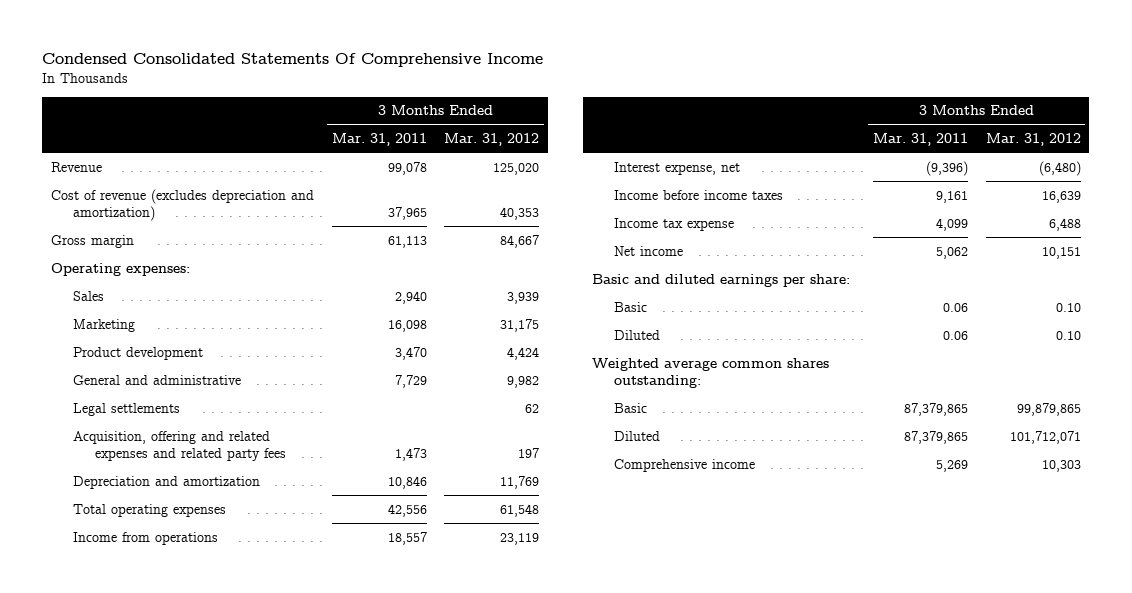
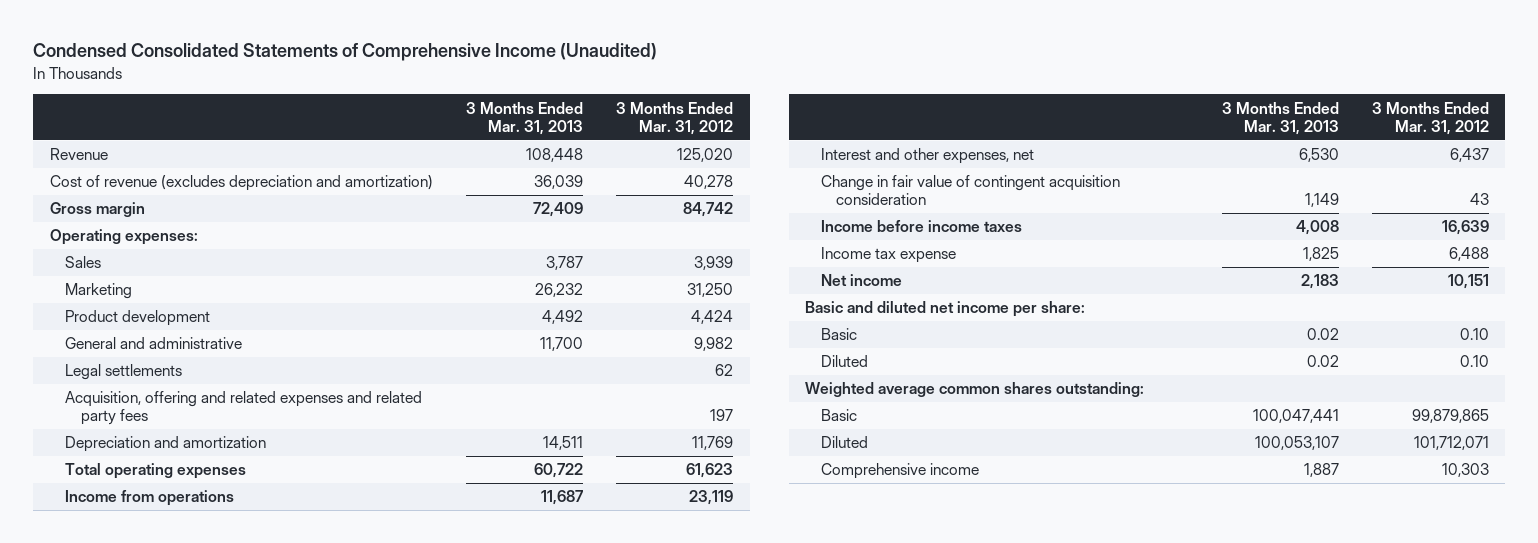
- Condensed Consolidated Statements Of Comprehensive Income
+ Condensed Consolidated Statements of Comprehensive Income (Unaudited)
- | 3 Months Ended Mar. 31, 2011 | 3 Months Ended Mar. 31, 2012
+ | 3 Months Ended Mar. 31, 2013 | 3 Months Ended Mar. 31, 2012
- Cost of revenue (excludes depreciation and amortization) | 37,965 | 40,353
- Gross margin | 61,113 | 84,667
+ Cost of revenue (excludes depreciation and amortization) | 36,039 | 40,278
+ Gross margin | 72,409 | 84,742
- Marketing | 16,098 | 31,175
+ Marketing | 26,232 | 31,250
- Total operating expenses | 42,556 | 61,548
+ Total operating expenses | 60,722 | 61,623
- Interest expense, net | (9,396) | (6,480)
+ Interest and other expenses, net | 6,530 | 6,437
+ Change in fair value of contingent acquisition consideration | 1,149 | 43
- Basic and diluted earnings per share:
+ Basic and diluted net income per share:

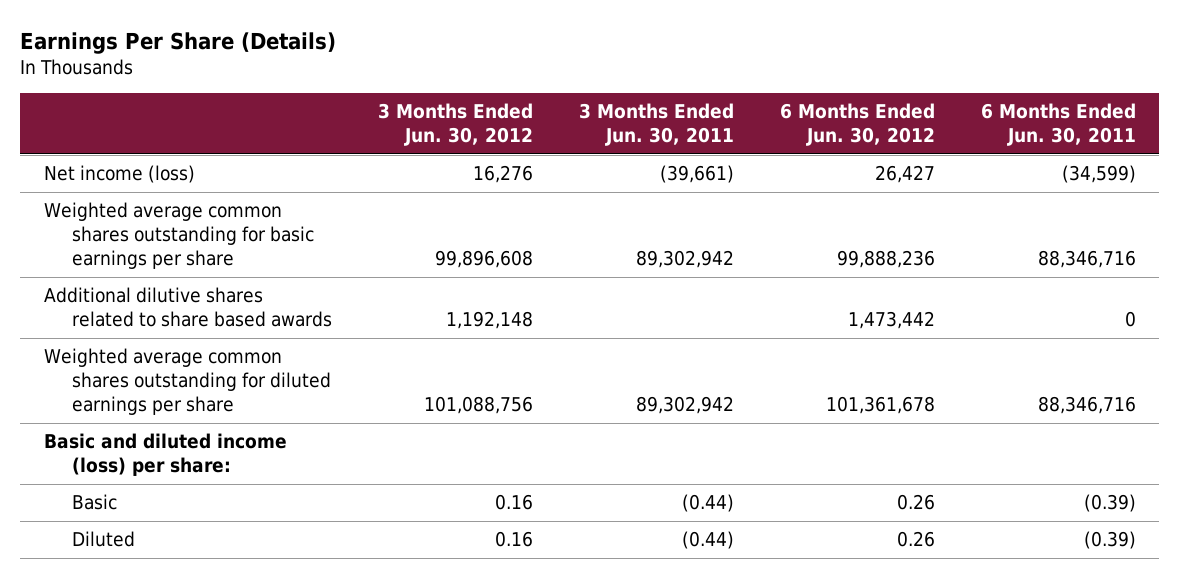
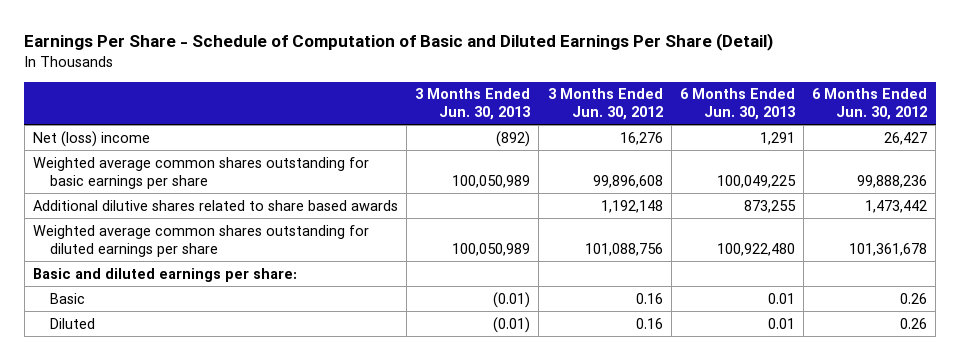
- Earnings Per Share (Details)
+ Earnings Per Share - Schedule of Computation of Basic and Diluted Earnings Per Share (Detail)
- | 3 Months Ended Jun. 30, 2012 | 3 Months Ended Jun. 30, 2011 | 6 Months Ended Jun. 30, 2012 | 6 Months Ended Jun. 30, 2011
+ | 3 Months Ended Jun. 30, 2013 | 3 Months Ended Jun. 30, 2012 | 6 Months Ended Jun. 30, 2013 | 6 Months Ended Jun. 30, 2012
- Net income (loss) | 16,276 | (39,661) | 26,427 | (34,599)
+ Net (loss) income | (892) | 16,276 | 1,291 | 26,427
- Basic and diluted income (loss) per share:
+ Basic and diluted earnings per share:

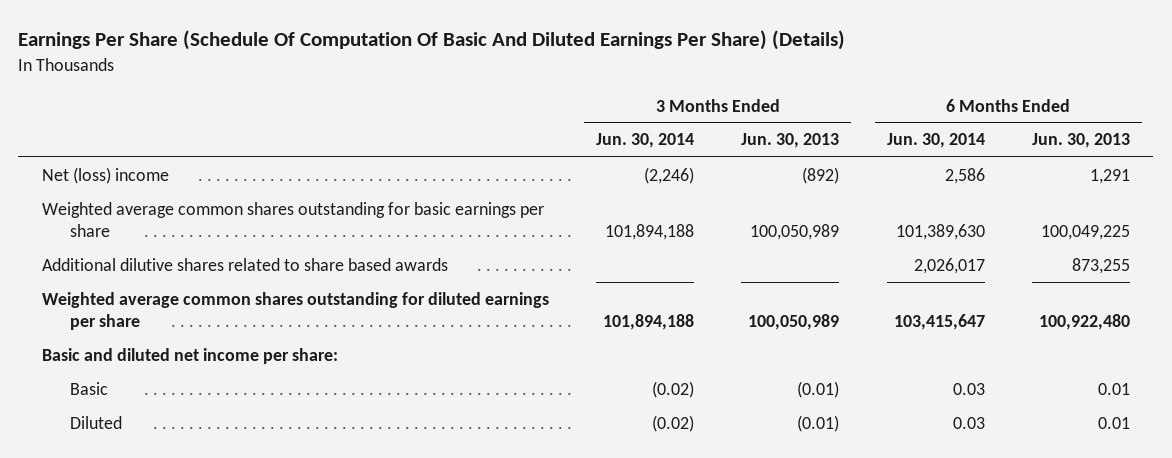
- Earnings Per Share - Schedule of Computation of Basic and Diluted Earnings Per Share (Detail)
+ Earnings Per Share (Schedule Of Computation Of Basic And Diluted Earnings Per Share) (Details)
- | 3 Months Ended Jun. 30, 2013 | 3 Months Ended Jun. 30, 2012 | 6 Months Ended Jun. 30, 2013 | 6 Months Ended Jun. 30, 2012
+ | 3 Months Ended Jun. 30, 2014 | 3 Months Ended Jun. 30, 2013 | 6 Months Ended Jun. 30, 2014 | 6 Months Ended Jun. 30, 2013
- Basic and diluted earnings per share:
+ Basic and diluted net income per share:

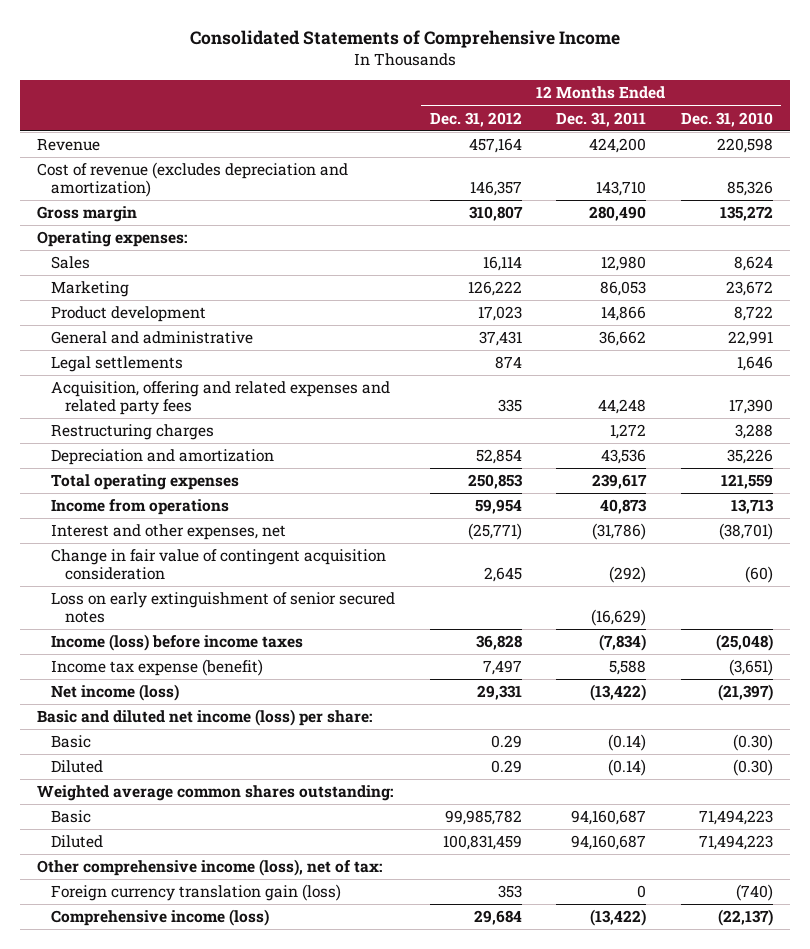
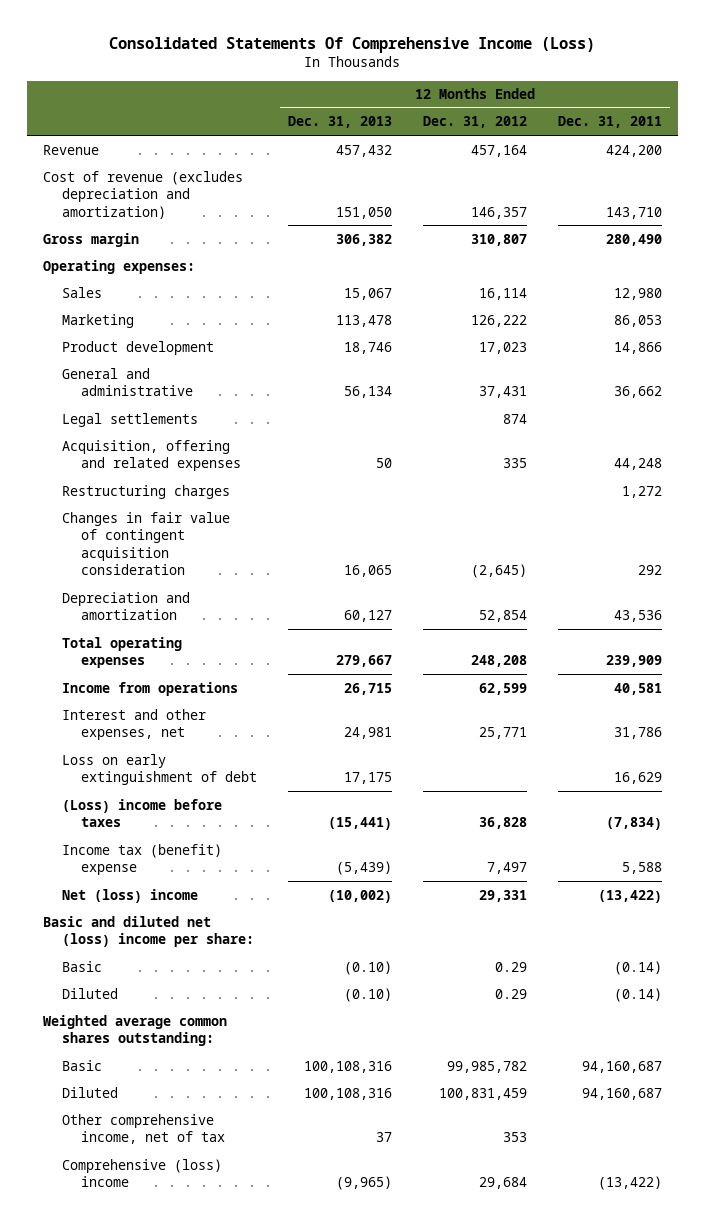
- Consolidated Statements of Comprehensive Income
+ Consolidated Statements Of Comprehensive Income (Loss)
- | 12 Months Ended Dec. 31, 2012 | 12 Months Ended Dec. 31, 2011 | 12 Months Ended Dec. 31, 2010
+ | 12 Months Ended Dec. 31, 2013 | 12 Months Ended Dec. 31, 2012 | 12 Months Ended Dec. 31, 2011
- Acquisition, offering and related expenses and related party fees | 335 | 44,248 | 17,390
+ Acquisition, offering and related expenses | 50 | 335 | 44,248
+ Changes in fair value of contingent acquisition consideration | 16,065 | (2,645) | 292
- Total operating expenses | 250,853 | 239,617 | 121,559
- Income from operations | 59,954 | 40,873 | 13,713
- Interest and other expenses, net | (25,771) | (31,786) | (38,701)
- Change in fair value of contingent acquisition consideration | 2,645 | (292) | (60)
- Loss on early extinguishment of senior secured notes | | (16,629) |
- Income (loss) before income taxes | 36,828 | (7,834) | (25,048)
- Income tax expense (benefit) | 7,497 | 5,588 | (3,651)
- Net income (loss) | 29,331 | (13,422) | (21,397)
- Basic and diluted net income (loss) per share:
+ Total operating expenses | 279,667 | 248,208 | 239,909
+ Income from operations | 26,715 | 62,599 | 40,581
+ Interest and other expenses, net | 24,981 | 25,771 | 31,786
+ Loss on early extinguishment of debt | 17,175 | | 16,629
+ (Loss) income before taxes | (15,441) | 36,828 | (7,834)
+ Income tax (benefit) expense | (5,439) | 7,497 | 5,588
+ Net (loss) income | (10,002) | 29,331 | (13,422)
+ Basic and diluted net (loss) income per share:
- Other comprehensive income (loss), net of tax:
- Foreign currency translation gain (loss) | 353 | 0 | (740)
- Comprehensive income (loss) | 29,684 | (13,422) | (22,137)
+ Other comprehensive income, net of tax | 37 | 353 |
+ Comprehensive (loss) income | (9,965) | 29,684 | (13,422)

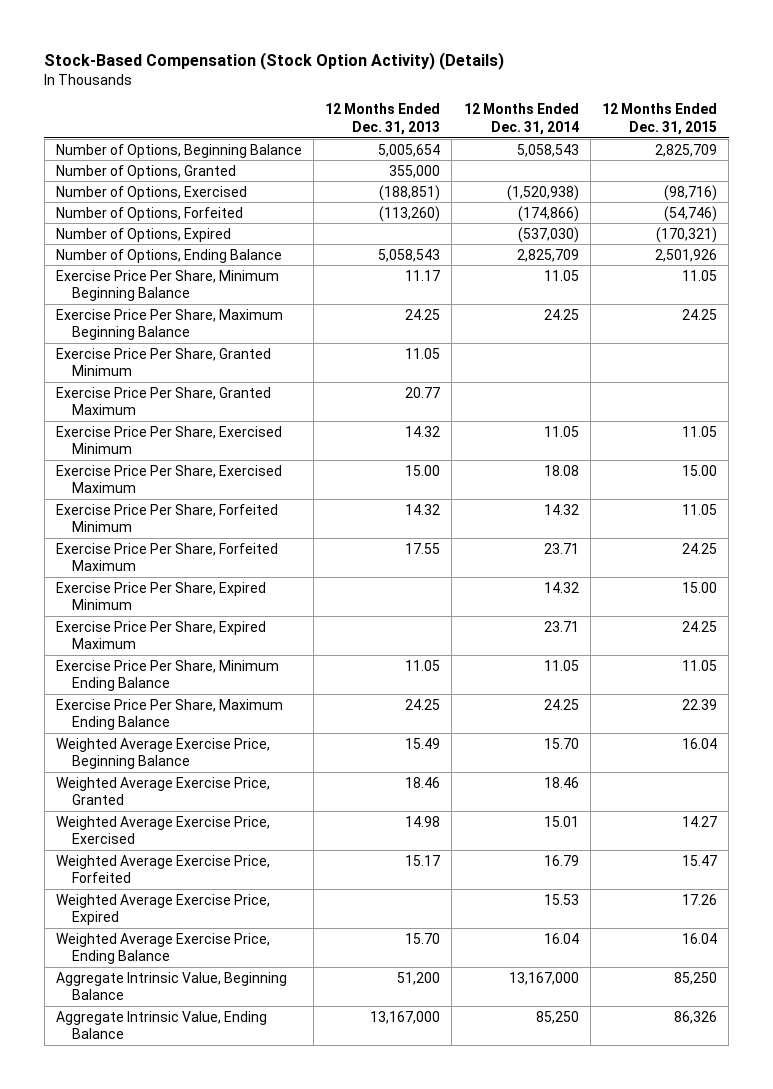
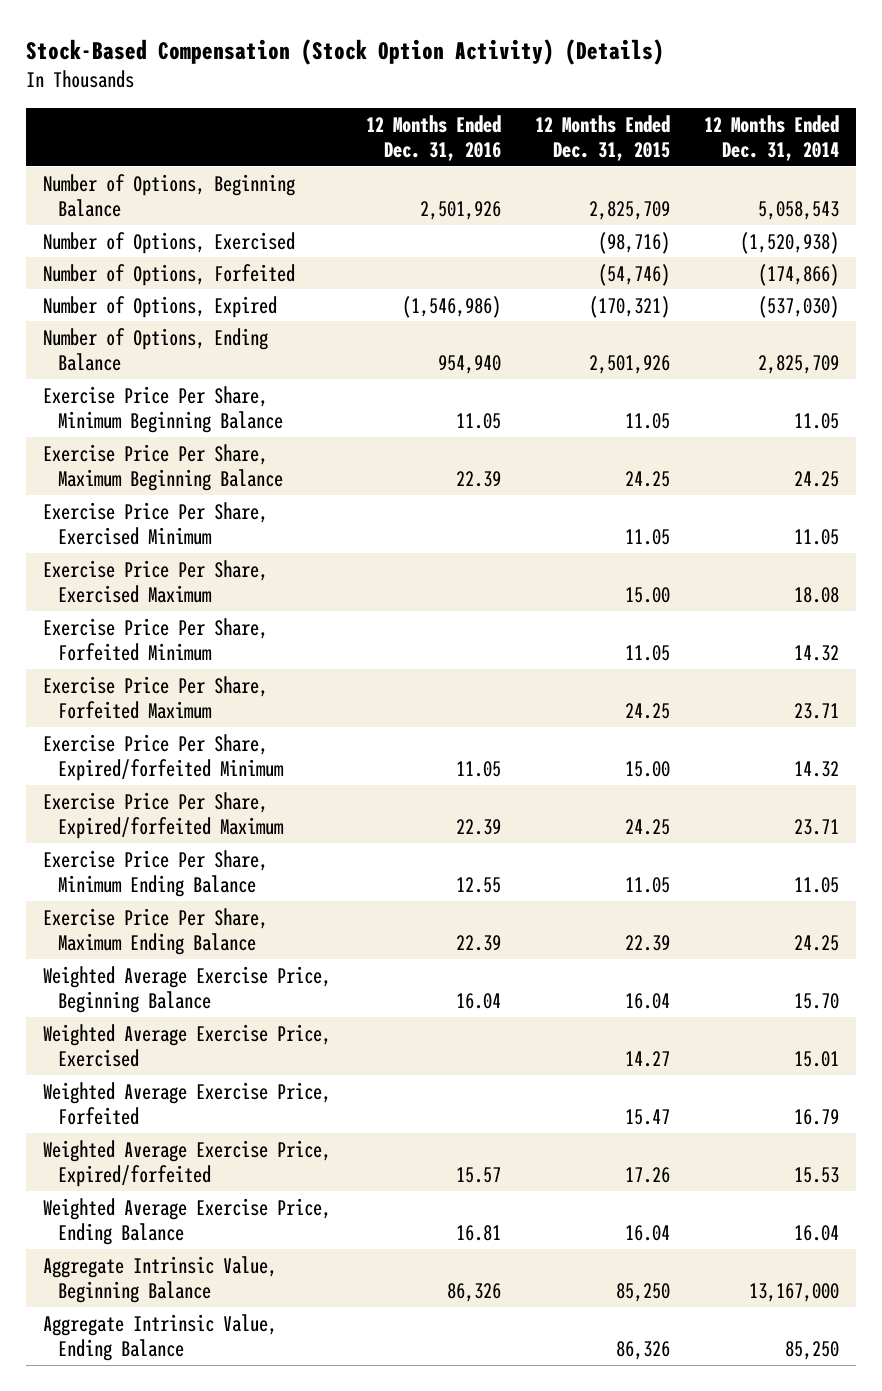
- | 12 Months Ended Dec. 31, 2013 | 12 Months Ended Dec. 31, 2014 | 12 Months Ended Dec. 31, 2015
+ | 12 Months Ended Dec. 31, 2016 | 12 Months Ended Dec. 31, 2015 | 12 Months Ended Dec. 31, 2014
- Number of Options, Granted | 355,000 | |
- Exercise Price Per Share, Granted Minimum | 11.05 | |
- Exercise Price Per Share, Granted Maximum | 20.77 | |
- Exercise Price Per Share, Expired Minimum | | 14.32 | 15.00
- Exercise Price Per Share, Expired Maximum | | 23.71 | 24.25
+ Exercise Price Per Share, Expired/forfeited Minimum | 11.05 | 15.00 | 14.32
+ Exercise Price Per Share, Expired/forfeited Maximum | 22.39 | 24.25 | 23.71
- Weighted Average Exercise Price, Granted | 18.46 | 18.46 |
- Weighted Average Exercise Price, Expired | | 15.53 | 17.26
+ Weighted Average Exercise Price, Expired/forfeited | 15.57 | 17.26 | 15.53

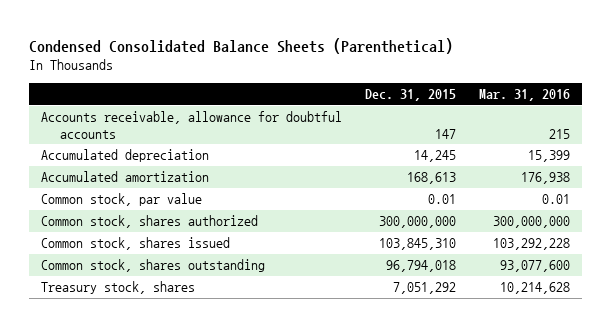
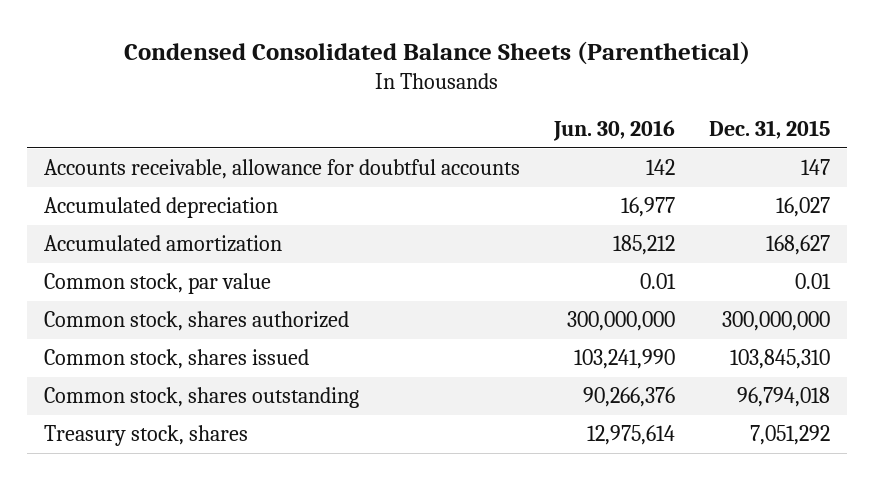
- | Dec. 31, 2015 | Mar. 31, 2016
+ | Jun. 30, 2016 | Dec. 31, 2015
- Accumulated depreciation | 14,245 | 15,399
- Accumulated amortization | 168,613 | 176,938
+ Accumulated depreciation | 16,977 | 16,027
+ Accumulated amortization | 185,212 | 168,627

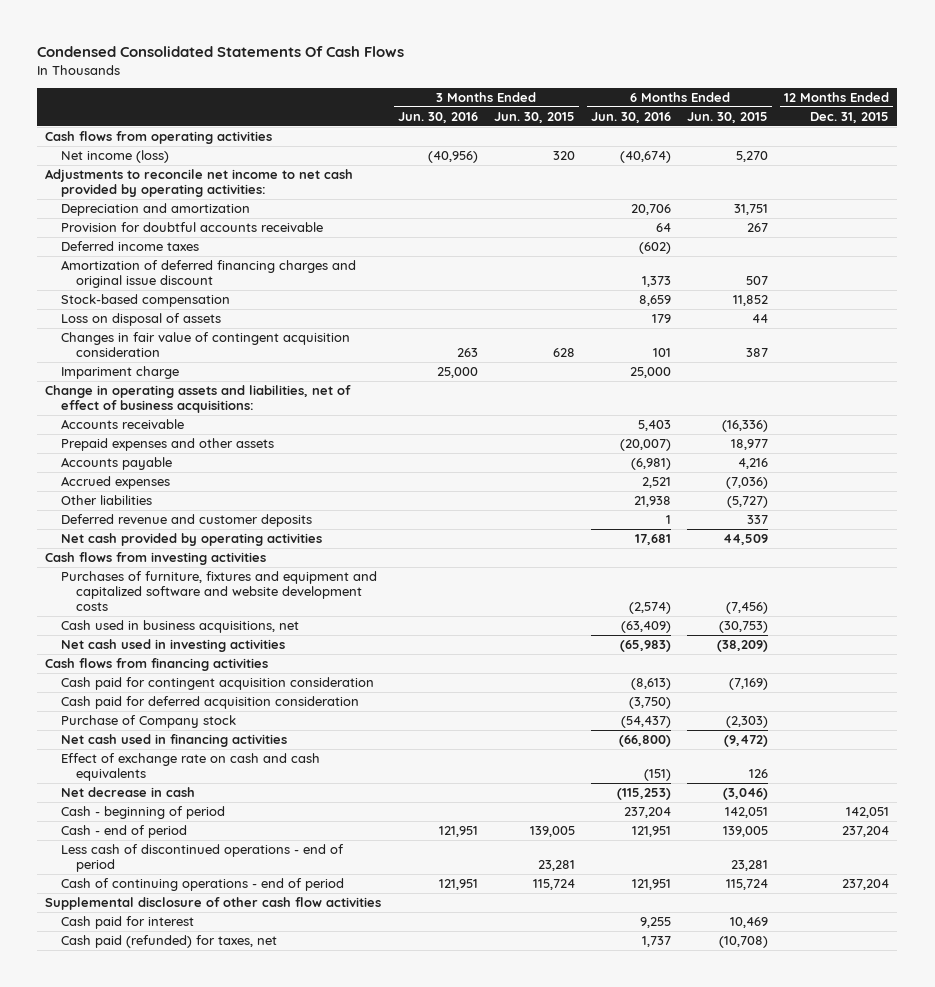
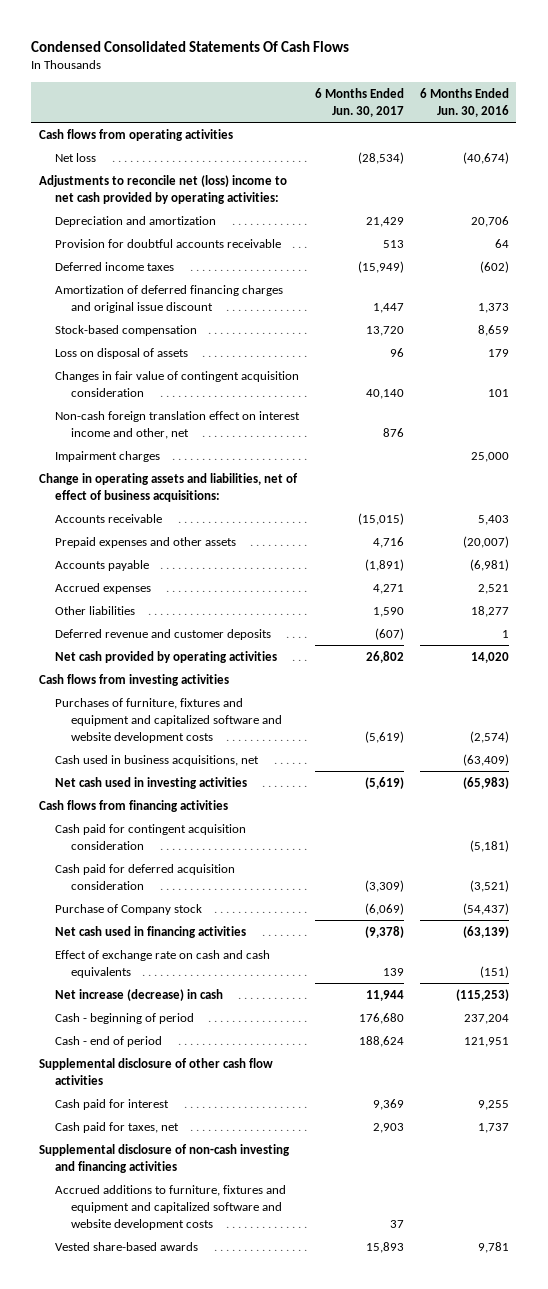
- | 3 Months Ended Jun. 30, 2016 | 3 Months Ended Jun. 30, 2015 | 6 Months Ended Jun. 30, 2016 | 6 Months Ended Jun. 30, 2015 | 12 Months Ended Dec. 31, 2015
+ | 6 Months Ended Jun. 30, 2017 | 6 Months Ended Jun. 30, 2016
- Net income (loss) | (40,956) | 320 | (40,674) | 5,270 |
- Adjustments to reconcile net income to net cash provided by operating activities:
+ Net loss | (28,534) | (40,674)
+ Adjustments to reconcile net (loss) income to net cash provided by operating activities:
- Impariment charge | 25,000 | | 25,000 | |
+ Non-cash foreign translation effect on interest income and other, net | 876 |
+ Impairment charges | | 25,000
- Other liabilities | | | 21,938 | (5,727) |
+ Other liabilities | 1,590 | 18,277
- Net cash provided by operating activities | | | 17,681 | 44,509 |
+ Net cash provided by operating activities | 26,802 | 14,020
- Cash paid for contingent acquisition consideration | | | (8,613) | (7,169) |
- Cash paid for deferred acquisition consideration | | | (3,750) | |
+ Cash paid for contingent acquisition consideration | | (5,181)
+ Cash paid for deferred acquisition consideration | (3,309) | (3,521)
- Net cash used in financing activities | | | (66,800) | (9,472) |
+ Net cash used in financing activities | (9,378) | (63,139)
- Net decrease in cash | | | (115,253) | (3,046) |
+ Net increase (decrease) in cash | 11,944 | (115,253)
- Less cash of discontinued operations - end of period | | 23,281 | | 23,281 |
- Cash of continuing operations - end of period | 121,951 | 115,724 | 121,951 | 115,724 | 237,204
- Cash paid (refunded) for taxes, net | | | 1,737 | (10,708) |
+ Cash paid for taxes, net | 2,903 | 1,737
+ Supplemental disclosure of non-cash investing and financing activities
+ Accrued additions to furniture, fixtures and equipment and capitalized software and website development costs | 37 |
+ Vested share-based awards | 15,893 | 9,781

